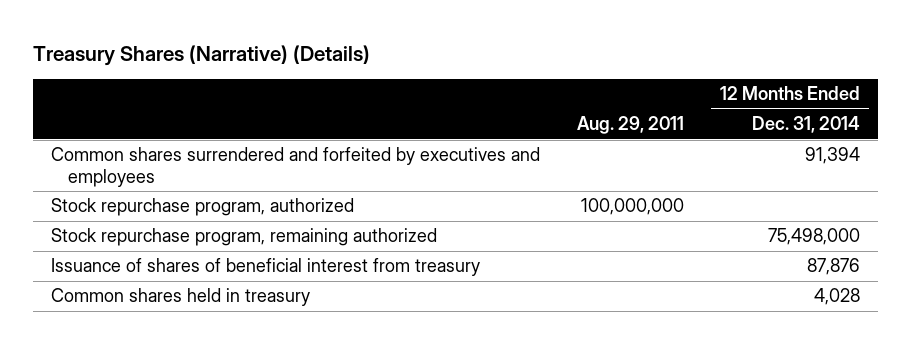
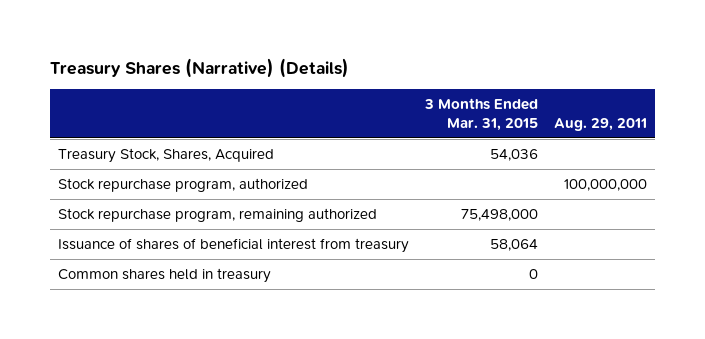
- | Aug. 29, 2011 | 12 Months Ended Dec. 31, 2014
+ | 3 Months Ended Mar. 31, 2015 | Aug. 29, 2011
- Common shares surrendered and forfeited by executives and employees | | 91,394
+ Treasury Stock, Shares, Acquired | 54,036 |

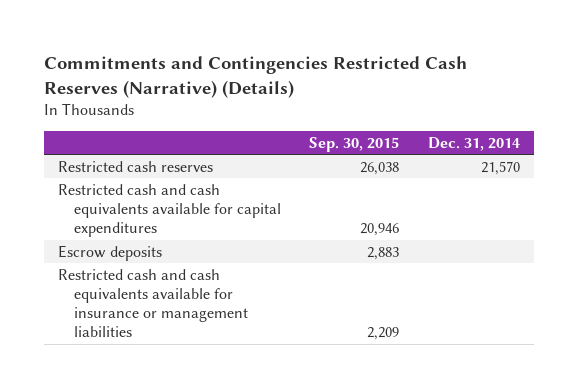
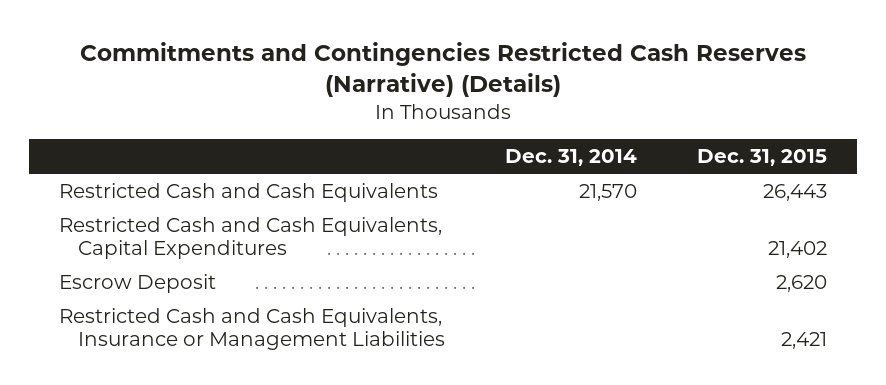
- | Sep. 30, 2015 | Dec. 31, 2014
+ | Dec. 31, 2014 | Dec. 31, 2015
- Restricted cash reserves | 26,038 | 21,570
- Restricted cash and cash equivalents available for capital expenditures | 20,946 |
- Escrow deposits | 2,883 |
- Restricted cash and cash equivalents available for insurance or management liabilities | 2,209 |
+ Restricted Cash and Cash Equivalents | 21,570 | 26,443
+ Restricted Cash and Cash Equivalents, Capital Expenditures | | 21,402
+ Escrow Deposit | | 2,620
+ Restricted Cash and Cash Equivalents, Insurance or Management Liabilities | | 2,421

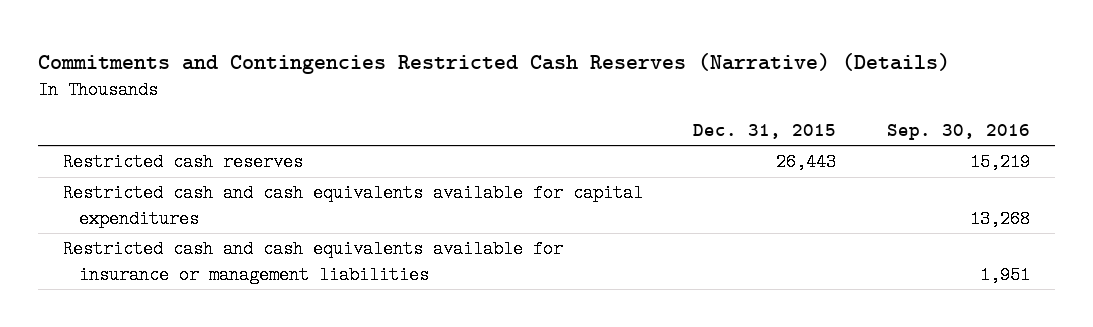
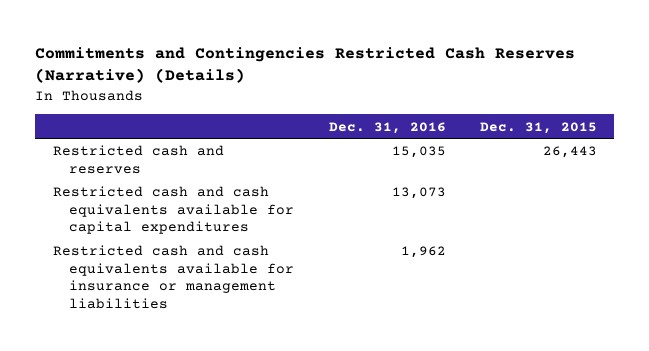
- | Dec. 31, 2015 | Sep. 30, 2016
+ | Dec. 31, 2016 | Dec. 31, 2015
- Restricted cash reserves | 26,443 | 15,219
+ Restricted cash and reserves | 15,035 | 26,443

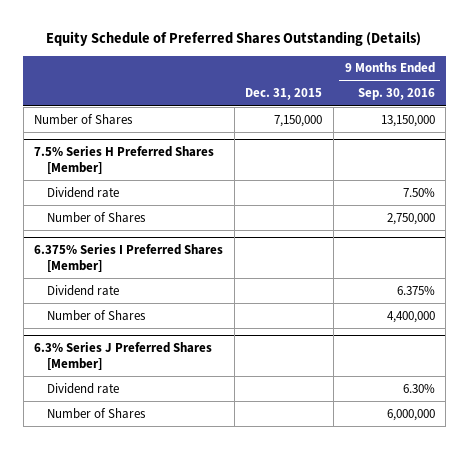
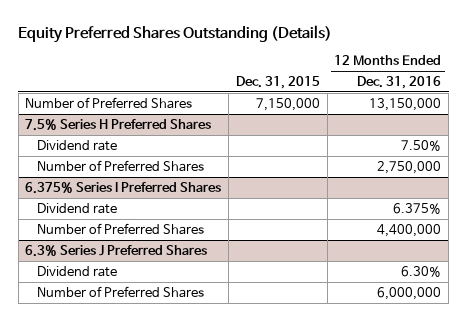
- Equity Schedule of Preferred Shares Outstanding (Details)
+ Equity Preferred Shares Outstanding (Details)
- | Dec. 31, 2015 | 9 Months Ended Sep. 30, 2016
+ | Dec. 31, 2015 | 12 Months Ended Dec. 31, 2016
- Number of Shares | 7,150,000 | 13,150,000
- 7.5% Series H Preferred Shares [Member]
+ Number of Preferred Shares | 7,150,000 | 13,150,000
+ 7.5% Series H Preferred Shares
- Number of Shares | | 2,750,000
- 6.375% Series I Preferred Shares [Member]
+ Number of Preferred Shares | | 2,750,000
+ 6.375% Series I Preferred Shares
- Number of Shares | | 4,400,000
- 6.3% Series J Preferred Shares [Member]
+ Number of Preferred Shares | | 4,400,000
+ 6.3% Series J Preferred Shares
- Number of Shares | | 6,000,000
+ Number of Preferred Shares | | 6,000,000

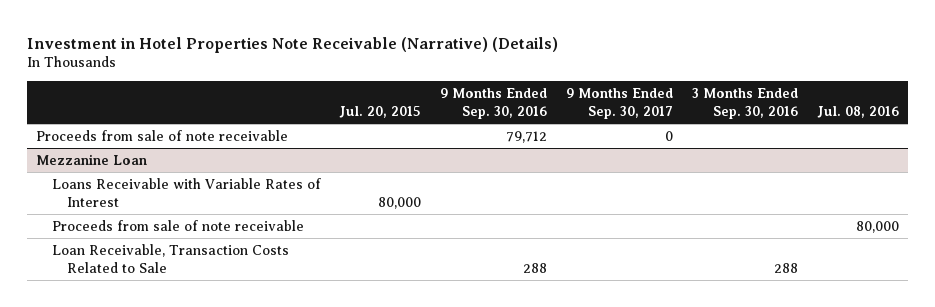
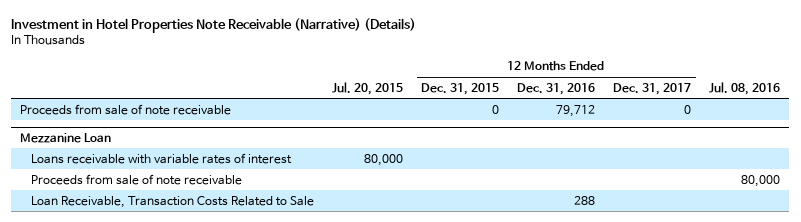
- | Jul. 20, 2015 | 9 Months Ended Sep. 30, 2016 | 9 Months Ended Sep. 30, 2017 | 3 Months Ended Sep. 30, 2016 | Jul. 08, 2016
+ | Jul. 20, 2015 | 12 Months Ended Dec. 31, 2015 | 12 Months Ended Dec. 31, 2016 | 12 Months Ended Dec. 31, 2017 | Jul. 08, 2016
@ Mezzanine Loan
- Loans Receivable with Variable Rates of Interest | 80,000 | | | |
+ Loans receivable with variable rates of interest | 80,000 | | | |

